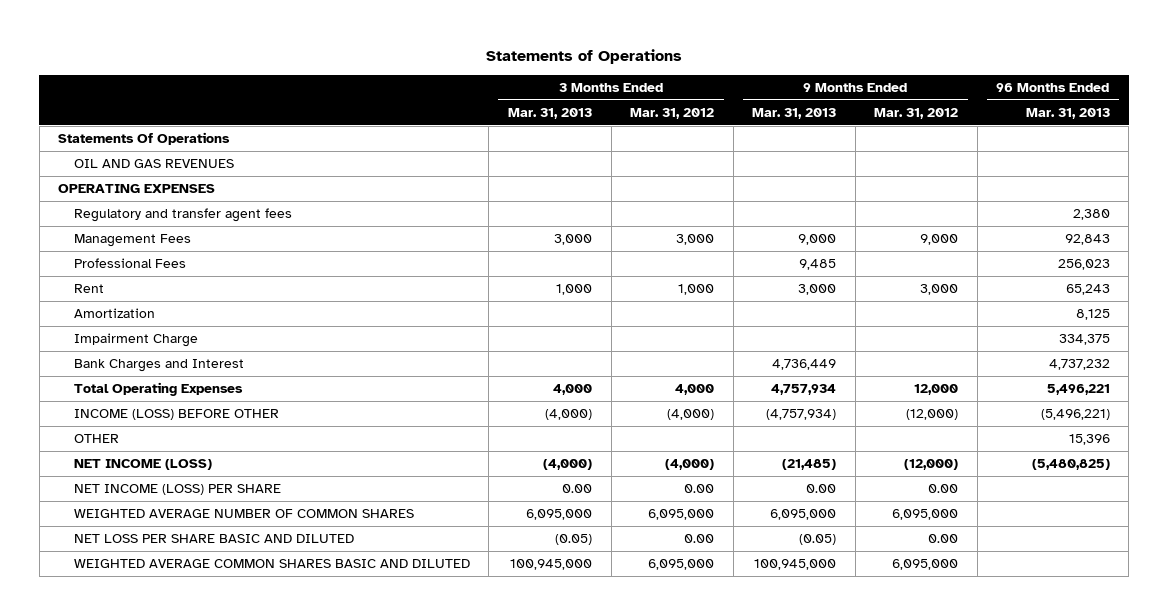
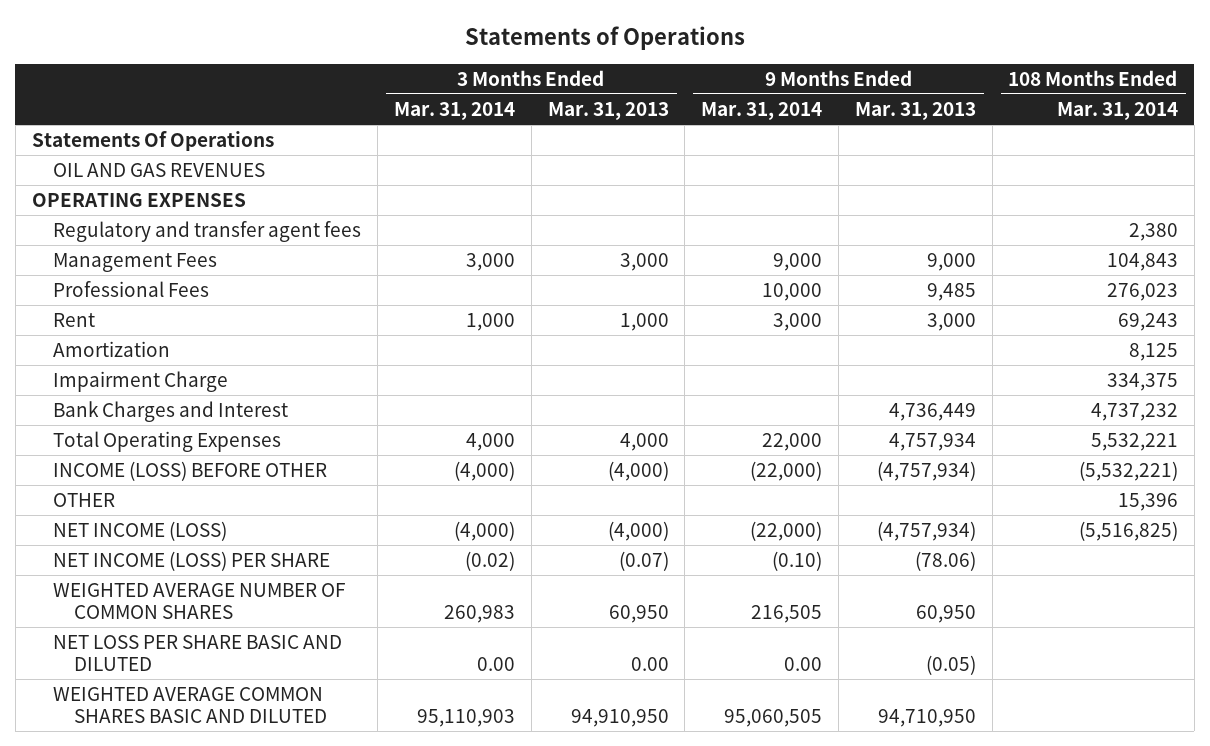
- | 3 Months Ended Mar. 31, 2013 | 3 Months Ended Mar. 31, 2012 | 9 Months Ended Mar. 31, 2013 | 9 Months Ended Mar. 31, 2012 | 96 Months Ended Mar. 31, 2013
+ | 3 Months Ended Mar. 31, 2014 | 3 Months Ended Mar. 31, 2013 | 9 Months Ended Mar. 31, 2014 | 9 Months Ended Mar. 31, 2013 | 108 Months Ended Mar. 31, 2014
- NET INCOME (LOSS) | (4,000) | (4,000) | (21,485) | (12,000) | (5,480,825)
- NET INCOME (LOSS) PER SHARE | 0.00 | 0.00 | 0.00 | 0.00 |
- WEIGHTED AVERAGE NUMBER OF COMMON SHARES | 6,095,000 | 6,095,000 | 6,095,000 | 6,095,000 |
- NET LOSS PER SHARE BASIC AND DILUTED | (0.05) | 0.00 | (0.05) | 0.00 |
- WEIGHTED AVERAGE COMMON SHARES BASIC AND DILUTED | 100,945,000 | 6,095,000 | 100,945,000 | 6,095,000 |
+ NET INCOME (LOSS) | (4,000) | (4,000) | (22,000) | (4,757,934) | (5,516,825)
+ NET INCOME (LOSS) PER SHARE | (0.02) | (0.07) | (0.10) | (78.06) |
+ WEIGHTED AVERAGE NUMBER OF COMMON SHARES | 260,983 | 60,950 | 216,505 | 60,950 |
+ NET LOSS PER SHARE BASIC AND DILUTED | 0.00 | 0.00 | 0.00 | (0.05) |
+ WEIGHTED AVERAGE COMMON SHARES BASIC AND DILUTED | 95,110,903 | 94,910,950 | 95,060,505 | 94,710,950 |

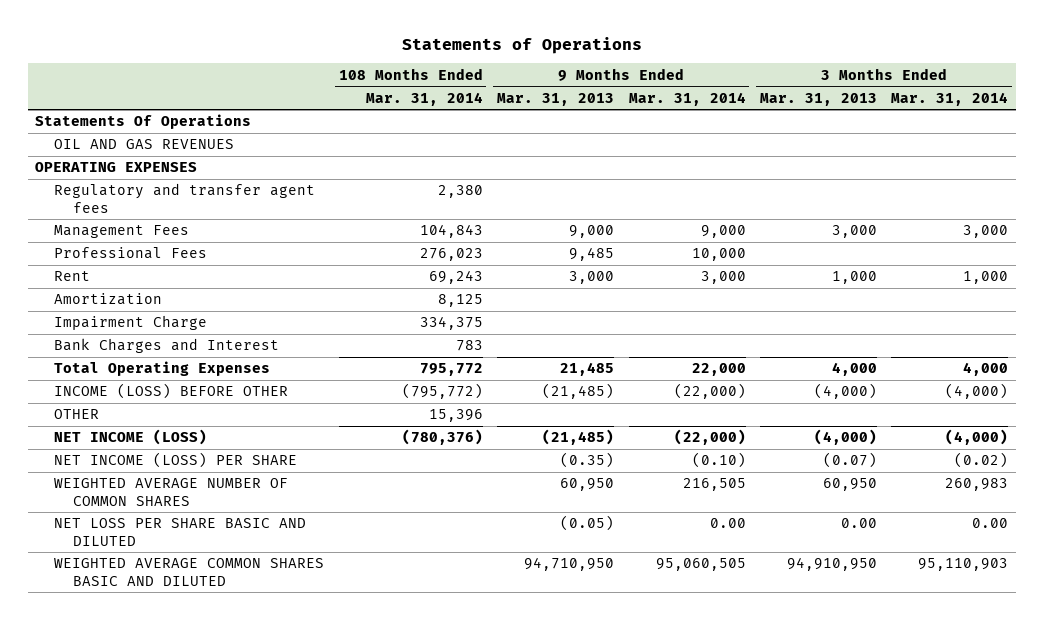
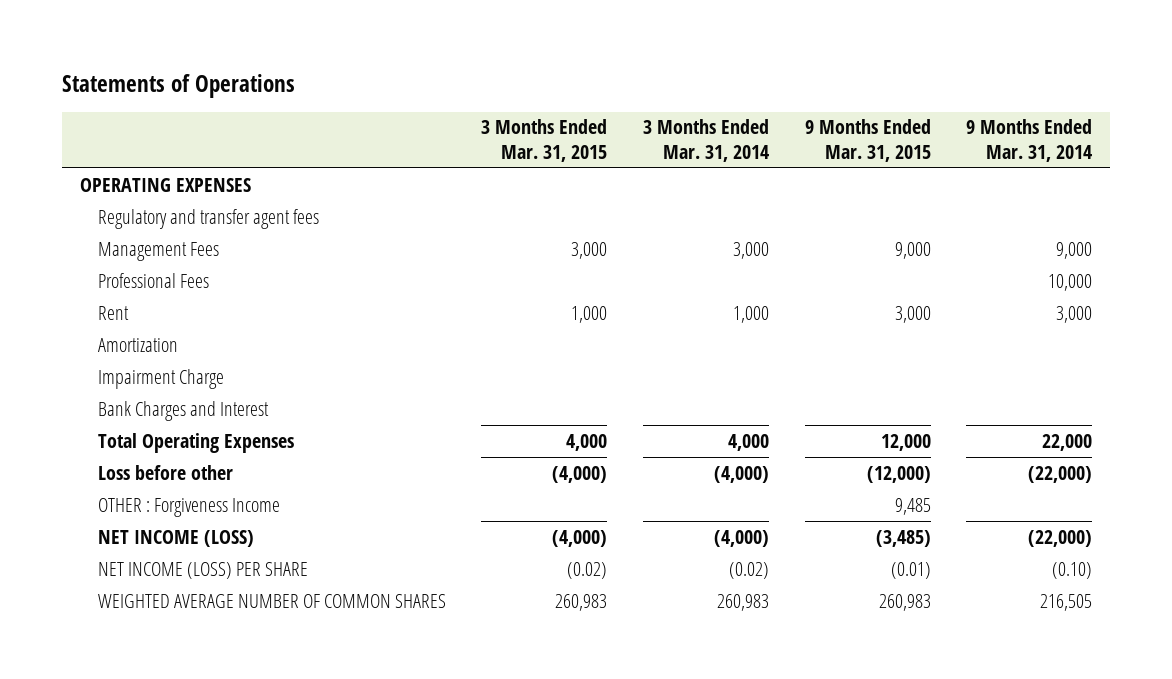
- | 108 Months Ended Mar. 31, 2014 | 9 Months Ended Mar. 31, 2013 | 9 Months Ended Mar. 31, 2014 | 3 Months Ended Mar. 31, 2013 | 3 Months Ended Mar. 31, 2014
+ | 3 Months Ended Mar. 31, 2015 | 3 Months Ended Mar. 31, 2014 | 9 Months Ended Mar. 31, 2015 | 9 Months Ended Mar. 31, 2014
- Statements Of Operations
- OIL AND GAS REVENUES
- INCOME (LOSS) BEFORE OTHER | (795,772) | (21,485) | (22,000) | (4,000) | (4,000)
- OTHER | 15,396 | | | |
+ Loss before other | (4,000) | (4,000) | (12,000) | (22,000)
+ OTHER : Forgiveness Income | | | 9,485 |
- NET LOSS PER SHARE BASIC AND DILUTED | | (0.05) | 0.00 | 0.00 | 0.00
- WEIGHTED AVERAGE COMMON SHARES BASIC AND DILUTED | | 94,710,950 | 95,060,505 | 94,910,950 | 95,110,903

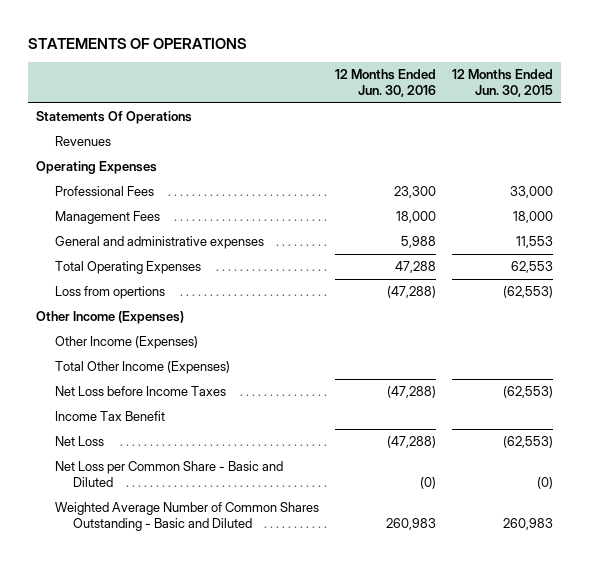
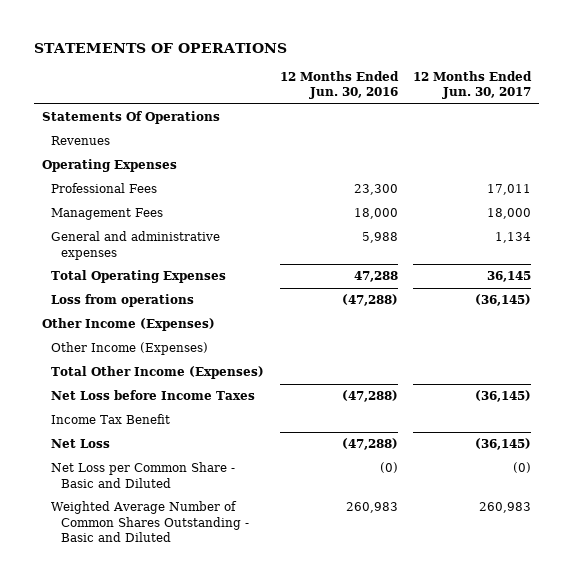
- | 12 Months Ended Jun. 30, 2016 | 12 Months Ended Jun. 30, 2015
+ | 12 Months Ended Jun. 30, 2016 | 12 Months Ended Jun. 30, 2017
- Loss from opertions | (47,288) | (62,553)
+ Loss from operations | (47,288) | (36,145)

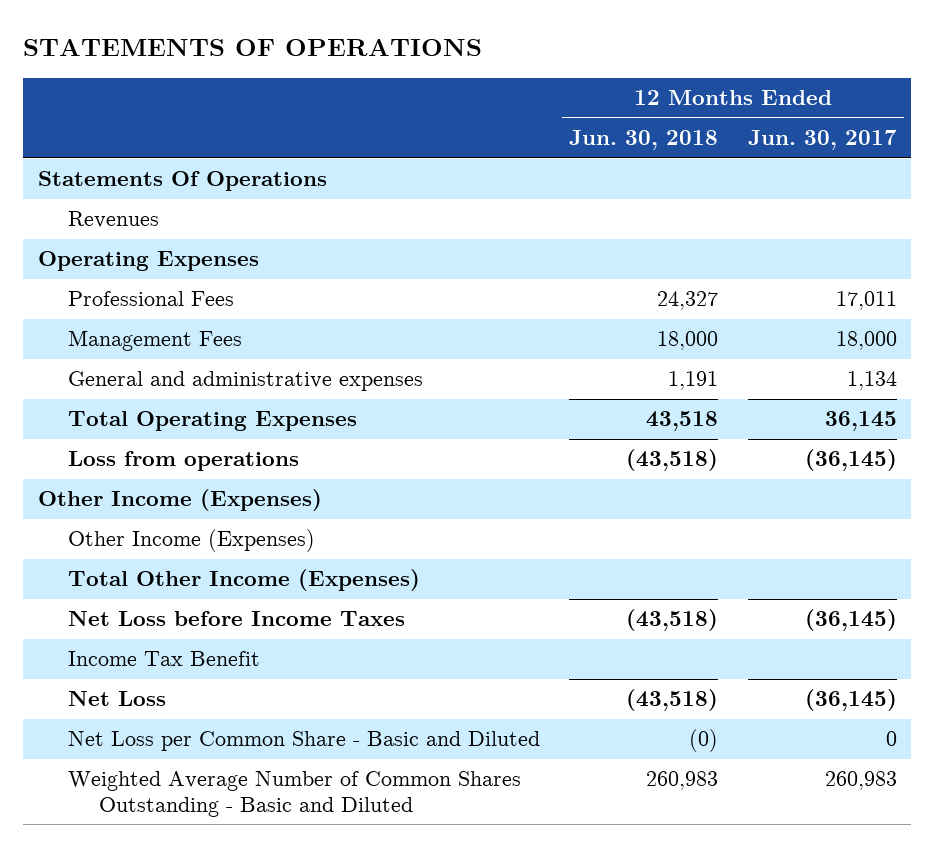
- | 12 Months Ended Jun. 30, 2016 | 12 Months Ended Jun. 30, 2017
+ | 12 Months Ended Jun. 30, 2018 | 12 Months Ended Jun. 30, 2017
- Net Loss per Common Share - Basic and Diluted | (0) | (0)
+ Net Loss per Common Share - Basic and Diluted | (0) | 0

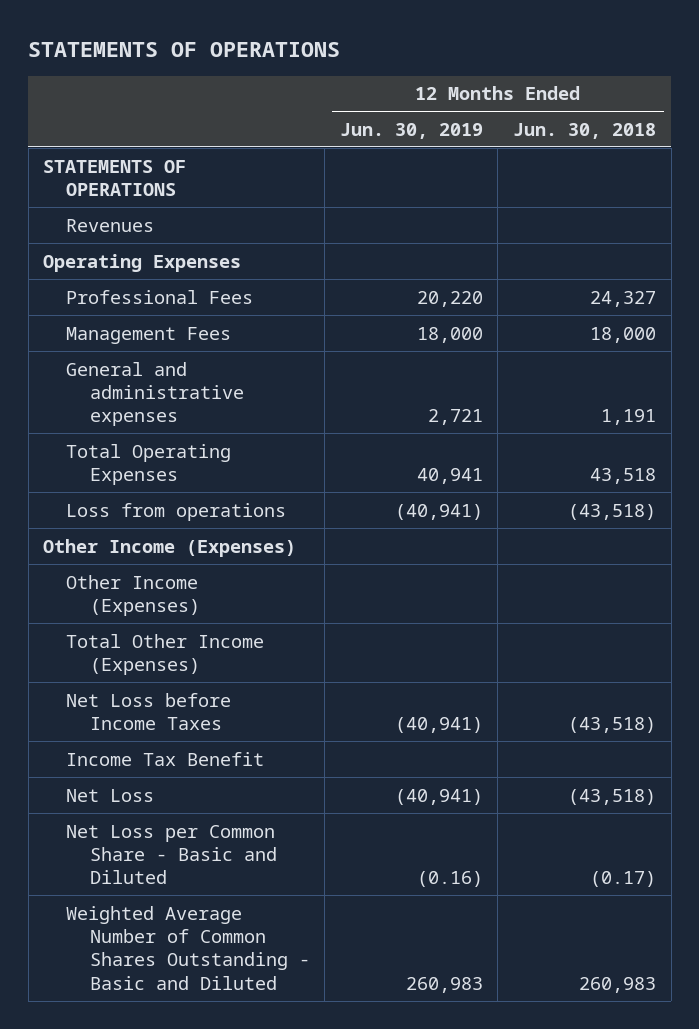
- | 12 Months Ended Jun. 30, 2018 | 12 Months Ended Jun. 30, 2017
+ | 12 Months Ended Jun. 30, 2019 | 12 Months Ended Jun. 30, 2018
- Statements Of Operations
+ STATEMENTS OF OPERATIONS
- Net Loss per Common Share - Basic and Diluted | (0) | 0
+ Net Loss per Common Share - Basic and Diluted | (0.16) | (0.17)

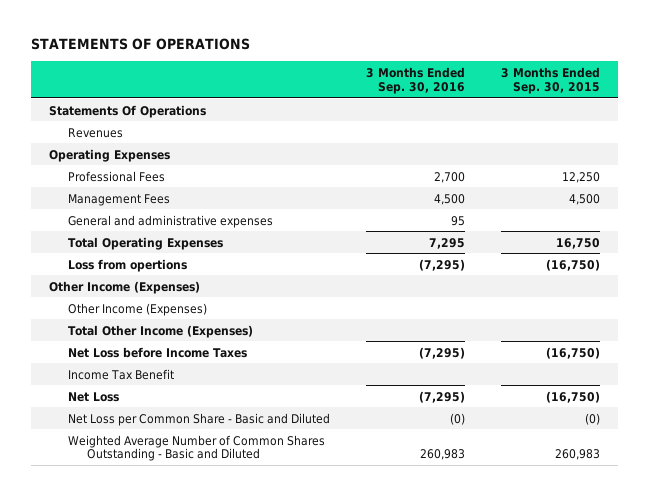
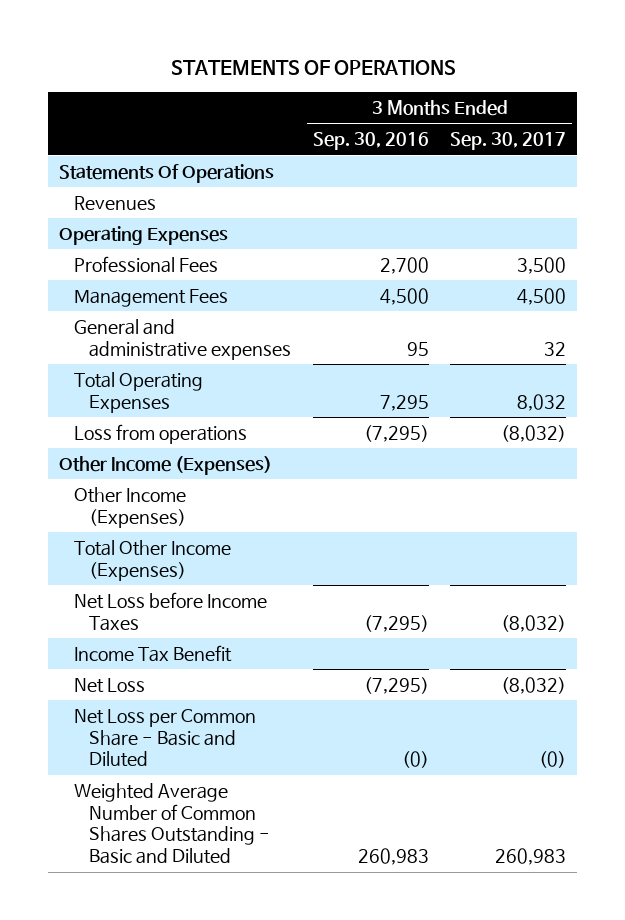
- | 3 Months Ended Sep. 30, 2016 | 3 Months Ended Sep. 30, 2015
+ | 3 Months Ended Sep. 30, 2016 | 3 Months Ended Sep. 30, 2017
- Loss from opertions | (7,295) | (16,750)
+ Loss from operations | (7,295) | (8,032)

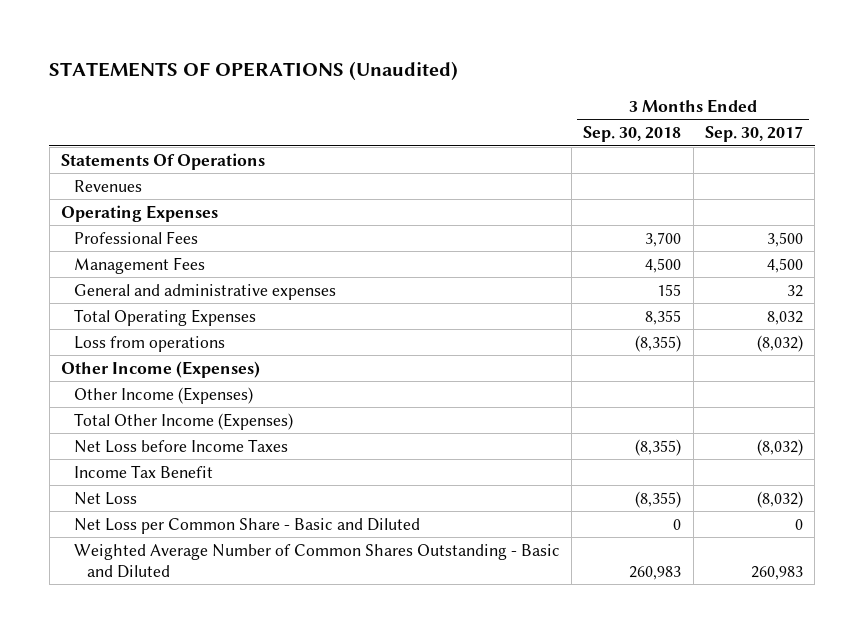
- STATEMENTS OF OPERATIONS
+ STATEMENTS OF OPERATIONS (Unaudited)
- | 3 Months Ended Sep. 30, 2016 | 3 Months Ended Sep. 30, 2017
+ | 3 Months Ended Sep. 30, 2018 | 3 Months Ended Sep. 30, 2017
- Net Loss per Common Share - Basic and Diluted | (0) | (0)
+ Net Loss per Common Share - Basic and Diluted | 0 | 0

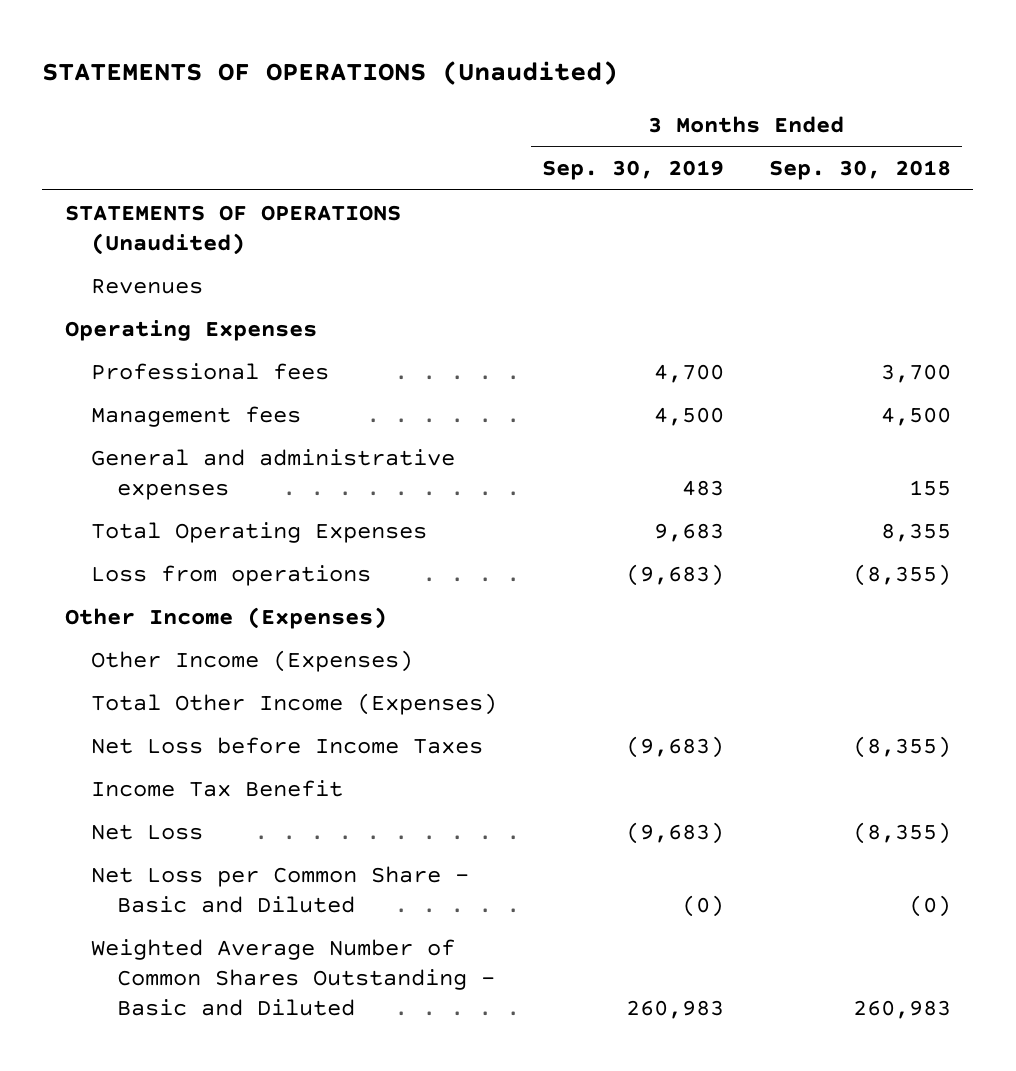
- | 3 Months Ended Sep. 30, 2018 | 3 Months Ended Sep. 30, 2017
+ | 3 Months Ended Sep. 30, 2019 | 3 Months Ended Sep. 30, 2018
- Statements Of Operations
+ STATEMENTS OF OPERATIONS (Unaudited)
- Professional Fees | 3,700 | 3,500
- Management Fees | 4,500 | 4,500
+ Professional fees | 4,700 | 3,700
+ Management fees | 4,500 | 4,500
- Net Loss per Common Share - Basic and Diluted | 0 | 0
+ Net Loss per Common Share - Basic and Diluted | (0) | (0)

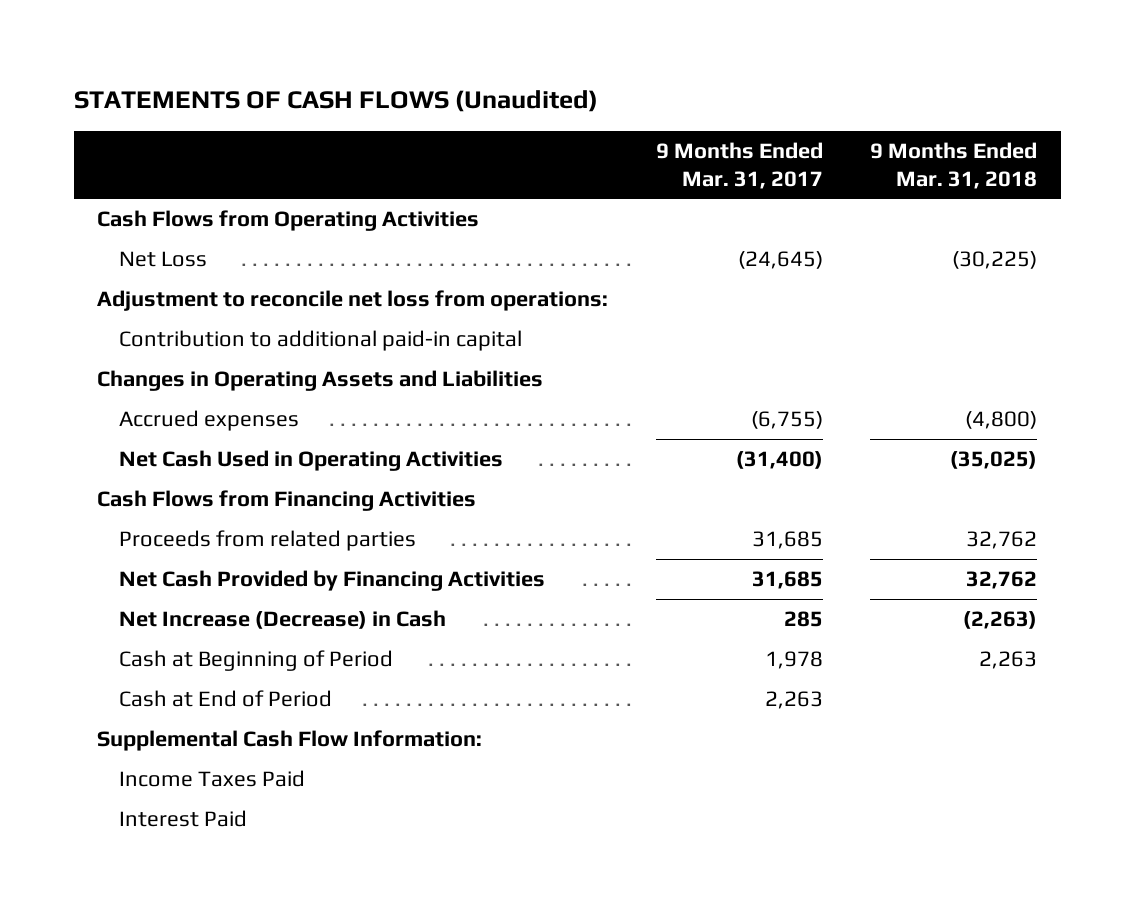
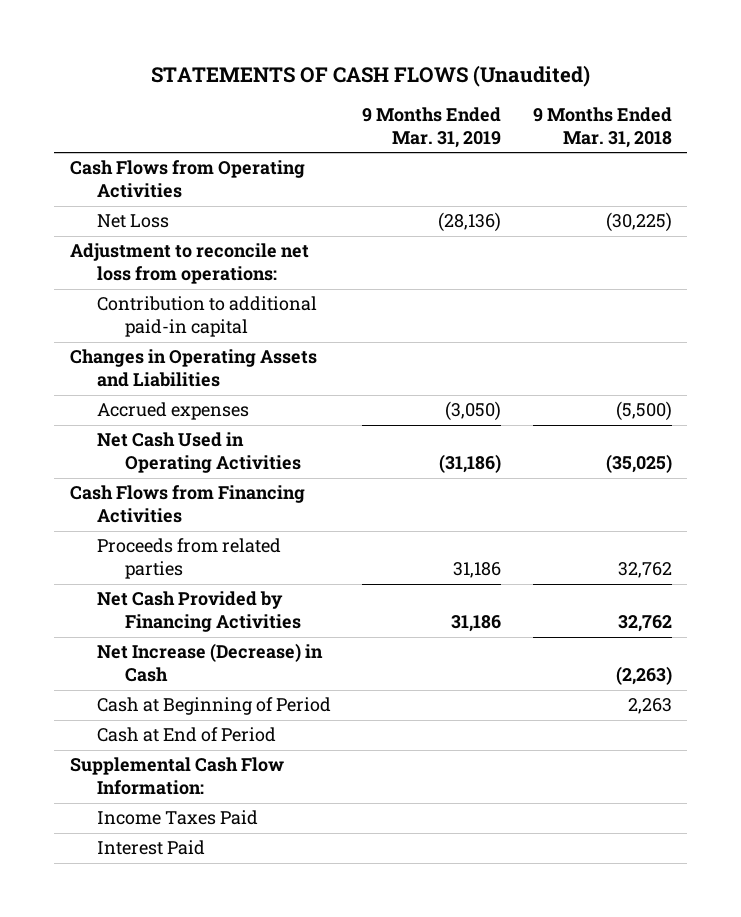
- | 9 Months Ended Mar. 31, 2017 | 9 Months Ended Mar. 31, 2018
+ | 9 Months Ended Mar. 31, 2019 | 9 Months Ended Mar. 31, 2018
- Accrued expenses | (6,755) | (4,800)
+ Accrued expenses | (3,050) | (5,500)

